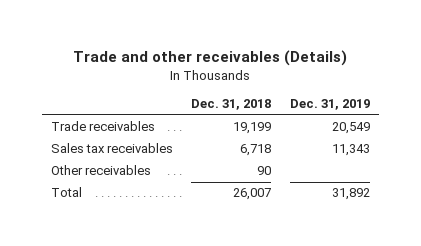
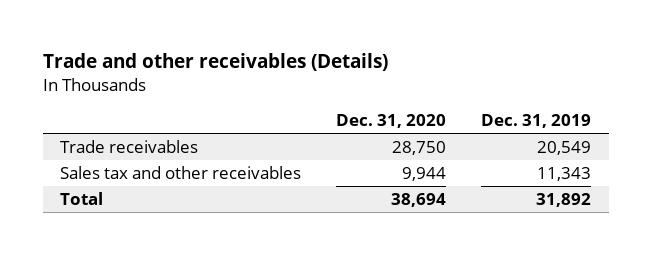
- | Dec. 31, 2018 | Dec. 31, 2019
+ | Dec. 31, 2020 | Dec. 31, 2019
- Sales tax receivables | 6,718 | 11,343
- Other receivables | 90 |
+ Sales tax and other receivables | 9,944 | 11,343

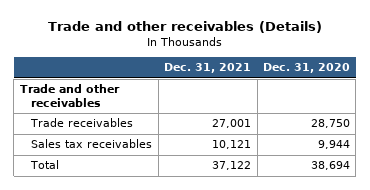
- | Dec. 31, 2020 | Dec. 31, 2019
+ | Dec. 31, 2021 | Dec. 31, 2020
+ Trade and other receivables
- Sales tax and other receivables | 9,944 | 11,343
+ Sales tax receivables | 10,121 | 9,944

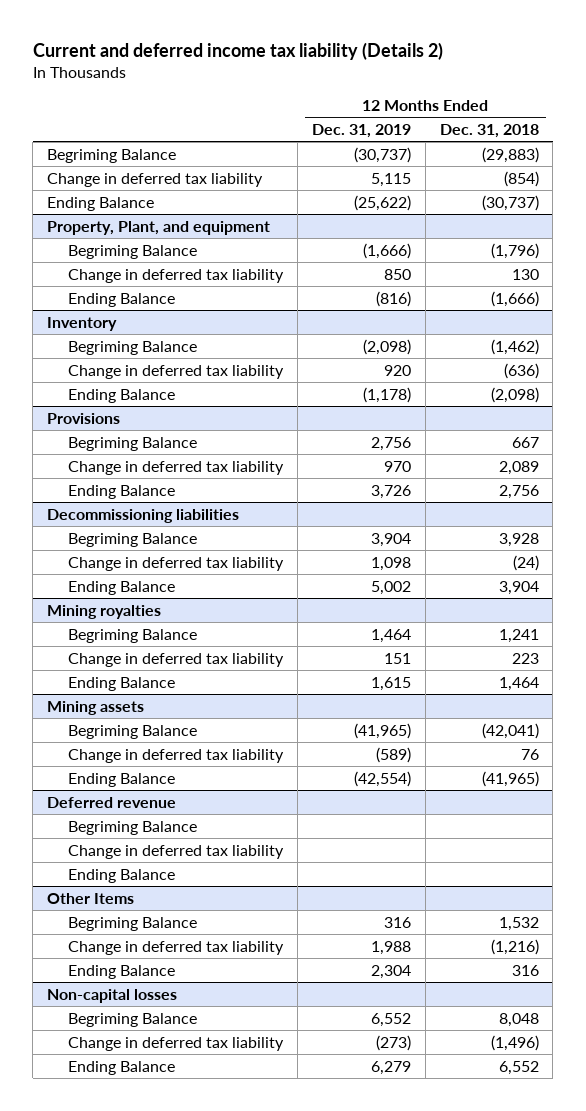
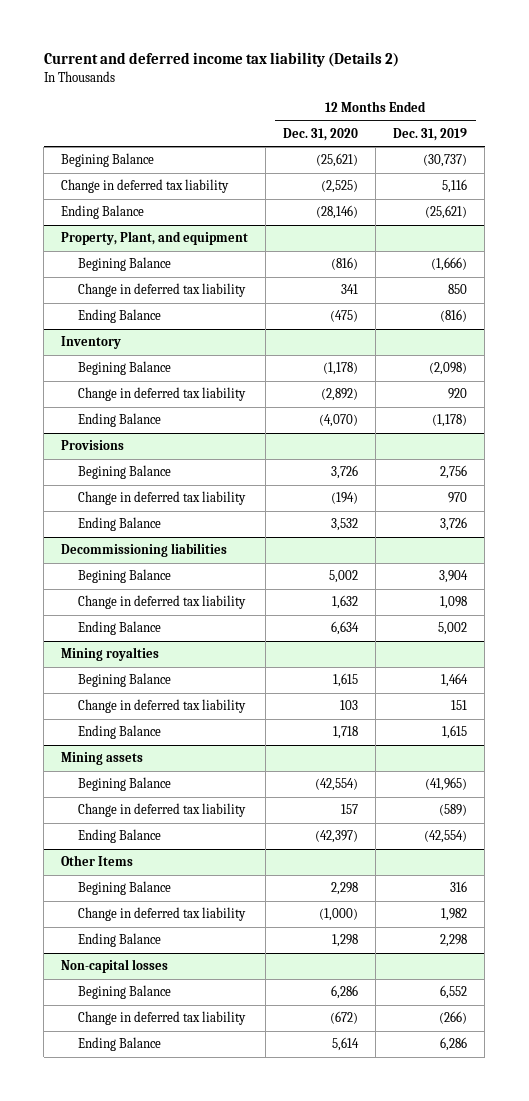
- | 12 Months Ended Dec. 31, 2019 | 12 Months Ended Dec. 31, 2018
+ | 12 Months Ended Dec. 31, 2020 | 12 Months Ended Dec. 31, 2019
- Begriming Balance | (30,737) | (29,883)
- Change in deferred tax liability | 5,115 | (854)
- Ending Balance | (25,622) | (30,737)
+ Begining Balance | (25,621) | (30,737)
+ Change in deferred tax liability | (2,525) | 5,116
+ Ending Balance | (28,146) | (25,621)
@ Property, Plant, and equipment
- Begriming Balance | (1,666) | (1,796)
+ Begining Balance | (816) | (1,666)
@ Inventory
- Begriming Balance | (2,098) | (1,462)
+ Begining Balance | (1,178) | (2,098)
@ Provisions
- Begriming Balance | 2,756 | 667
+ Begining Balance | 3,726 | 2,756
@ Decommissioning liabilities
- Begriming Balance | 3,904 | 3,928
+ Begining Balance | 5,002 | 3,904
@ Mining royalties
- Begriming Balance | 1,464 | 1,241
+ Begining Balance | 1,615 | 1,464
@ Mining assets
- Begriming Balance | (41,965) | (42,041)
+ Begining Balance | (42,554) | (41,965)
- Deferred revenue
- Begriming Balance
- Change in deferred tax liability
- Ending Balance
@ Other Items
- Begriming Balance | 316 | 1,532
- Change in deferred tax liability | 1,988 | (1,216)
- Ending Balance | 2,304 | 316
+ Begining Balance | 2,298 | 316
+ Change in deferred tax liability | (1,000) | 1,982
+ Ending Balance | 1,298 | 2,298
@ Non-capital losses
- Begriming Balance | 6,552 | 8,048
- Change in deferred tax liability | (273) | (1,496)
- Ending Balance | 6,279 | 6,552
+ Begining Balance | 6,286 | 6,552
+ Change in deferred tax liability | (672) | (266)
+ Ending Balance | 5,614 | 6,286

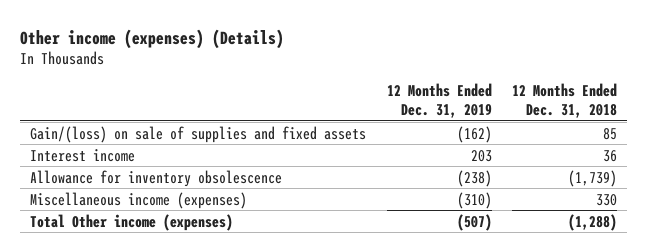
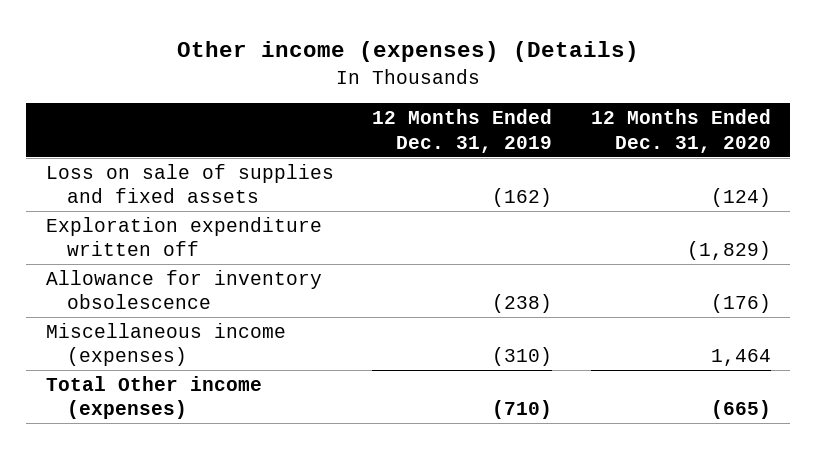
- | 12 Months Ended Dec. 31, 2019 | 12 Months Ended Dec. 31, 2018
+ | 12 Months Ended Dec. 31, 2019 | 12 Months Ended Dec. 31, 2020
- Gain/(loss) on sale of supplies and fixed assets | (162) | 85
- Interest income | 203 | 36
+ Loss on sale of supplies and fixed assets | (162) | (124)
+ Exploration expenditure written off | | (1,829)
- Total Other income (expenses) | (507) | (1,288)
+ Total Other income (expenses) | (710) | (665)

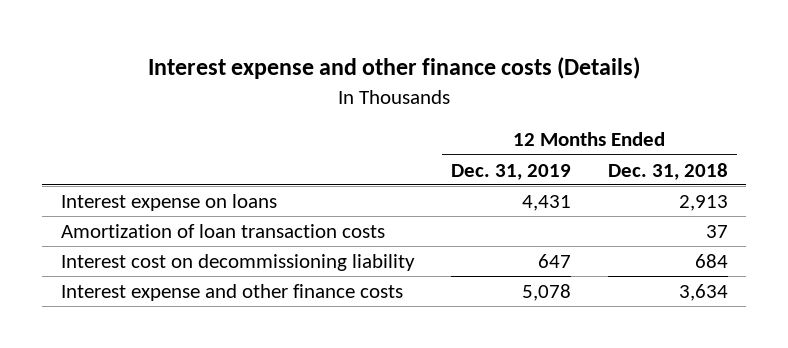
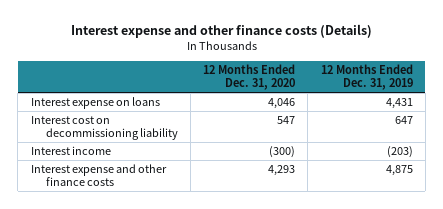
- | 12 Months Ended Dec. 31, 2019 | 12 Months Ended Dec. 31, 2018
+ | 12 Months Ended Dec. 31, 2020 | 12 Months Ended Dec. 31, 2019
- Amortization of loan transaction costs | | 37
- Interest expense and other finance costs | 5,078 | 3,634
+ Interest income | (300) | (203)
+ Interest expense and other finance costs | 4,293 | 4,875

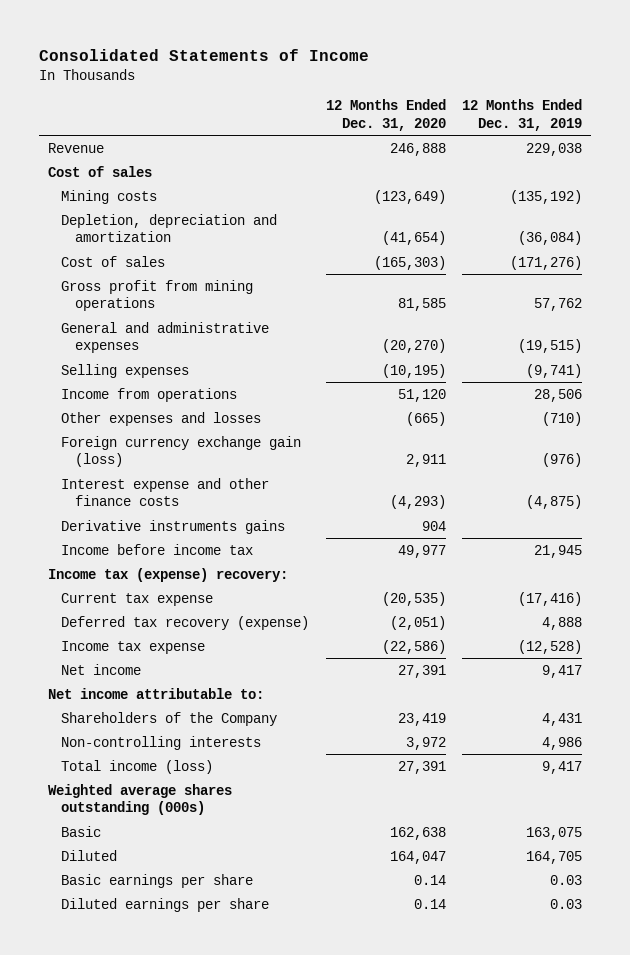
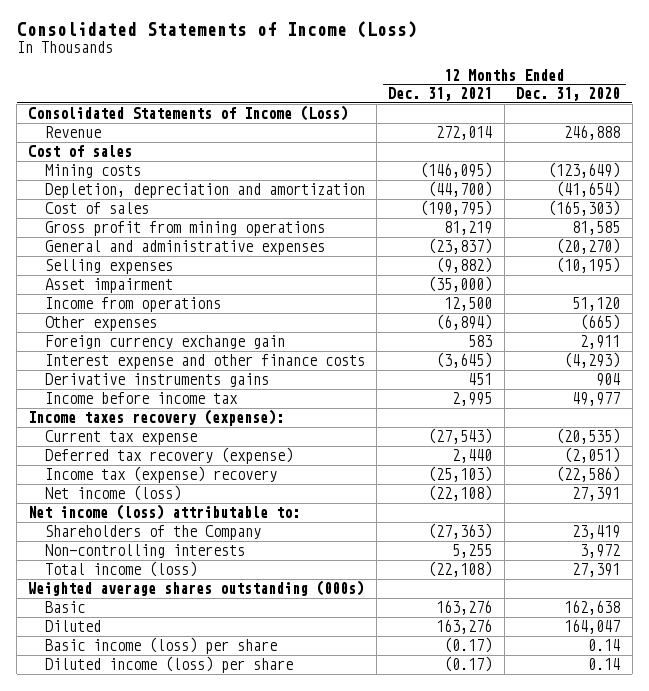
- Consolidated Statements of Income
+ Consolidated Statements of Income (Loss)
- | 12 Months Ended Dec. 31, 2020 | 12 Months Ended Dec. 31, 2019
+ | 12 Months Ended Dec. 31, 2021 | 12 Months Ended Dec. 31, 2020
+ Consolidated Statements of Income (Loss)
+ Asset impairment | (35,000) |
- Other expenses and losses | (665) | (710)
- Foreign currency exchange gain (loss) | 2,911 | (976)
+ Other expenses | (6,894) | (665)
+ Foreign currency exchange gain | 583 | 2,911
- Income tax (expense) recovery:
+ Income taxes recovery (expense):
- Income tax expense | (22,586) | (12,528)
- Net income | 27,391 | 9,417
- Net income attributable to:
+ Income tax (expense) recovery | (25,103) | (22,586)
+ Net income (loss) | (22,108) | 27,391
+ Net income (loss) attributable to:
- Basic earnings per share | 0.14 | 0.03
- Diluted earnings per share | 0.14 | 0.03
+ Basic income (loss) per share | (0.17) | 0.14
+ Diluted income (loss) per share | (0.17) | 0.14

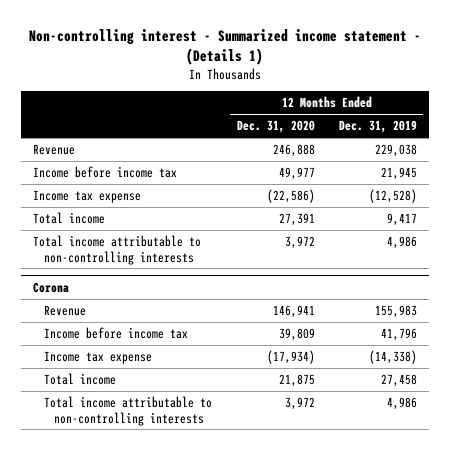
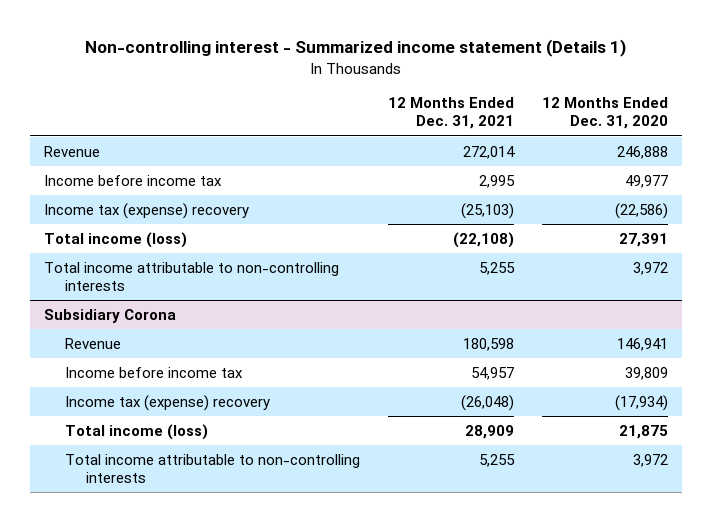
- Non-controlling interest - Summarized income statement - (Details 1)
+ Non-controlling interest - Summarized income statement (Details 1)
- | 12 Months Ended Dec. 31, 2020 | 12 Months Ended Dec. 31, 2019
+ | 12 Months Ended Dec. 31, 2021 | 12 Months Ended Dec. 31, 2020
- Income tax expense | (22,586) | (12,528)
- Total income | 27,391 | 9,417
+ Income tax (expense) recovery | (25,103) | (22,586)
+ Total income (loss) | (22,108) | 27,391
- Corona
+ Subsidiary Corona
- Income tax expense | (17,934) | (14,338)
- Total income | 21,875 | 27,458
+ Income tax (expense) recovery | (26,048) | (17,934)
+ Total income (loss) | 28,909 | 21,875

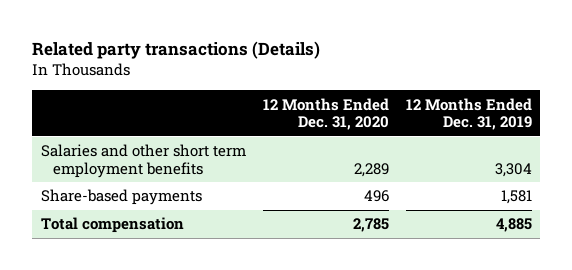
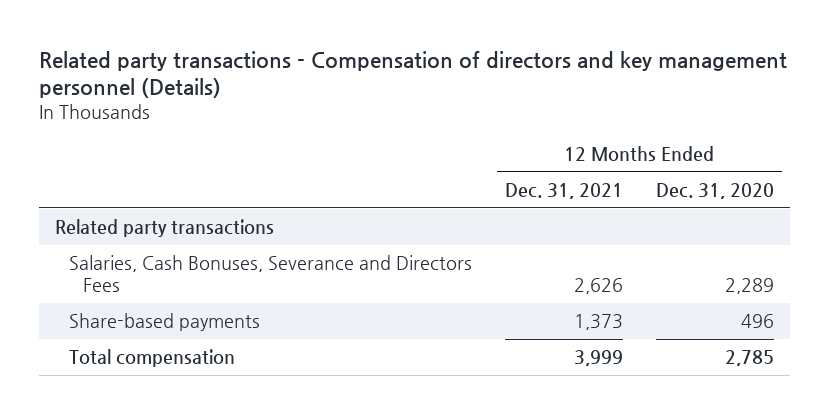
- Related party transactions (Details)
+ Related party transactions - Compensation of directors and key management personnel (Details)
- | 12 Months Ended Dec. 31, 2020 | 12 Months Ended Dec. 31, 2019
+ | 12 Months Ended Dec. 31, 2021 | 12 Months Ended Dec. 31, 2020
- Salaries and other short term employment benefits | 2,289 | 3,304
+ Related party transactions
+ Salaries, Cash Bonuses, Severance and Directors Fees | 2,626 | 2,289

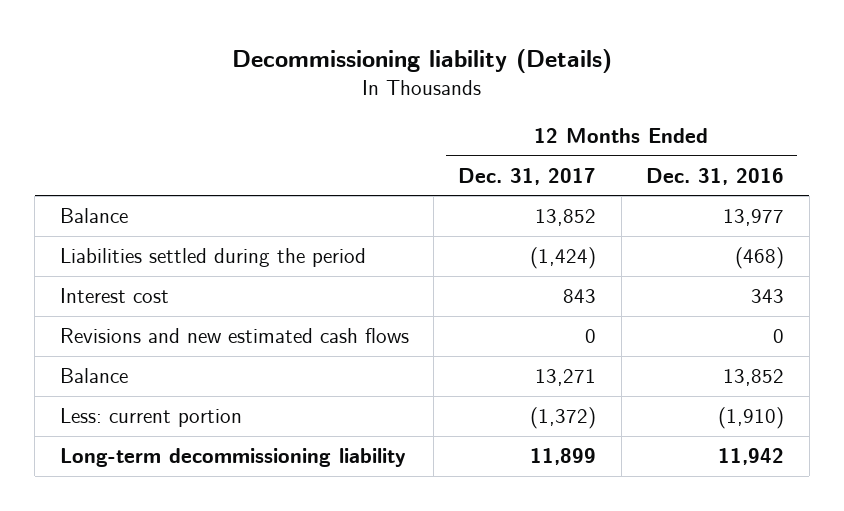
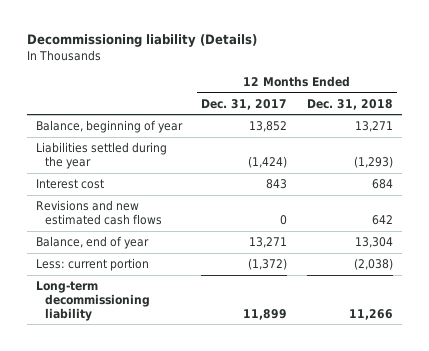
- | 12 Months Ended Dec. 31, 2017 | 12 Months Ended Dec. 31, 2016
+ | 12 Months Ended Dec. 31, 2017 | 12 Months Ended Dec. 31, 2018
- Balance | 13,852 | 13,977
- Liabilities settled during the period | (1,424) | (468)
+ Balance, beginning of year | 13,852 | 13,271
+ Liabilities settled during the year | (1,424) | (1,293)
- Balance | 13,271 | 13,852
+ Balance, end of year | 13,271 | 13,304

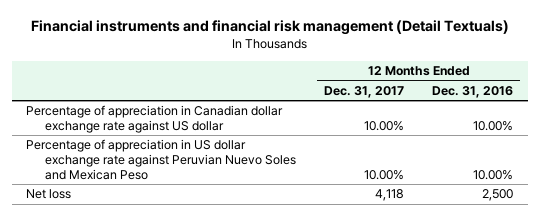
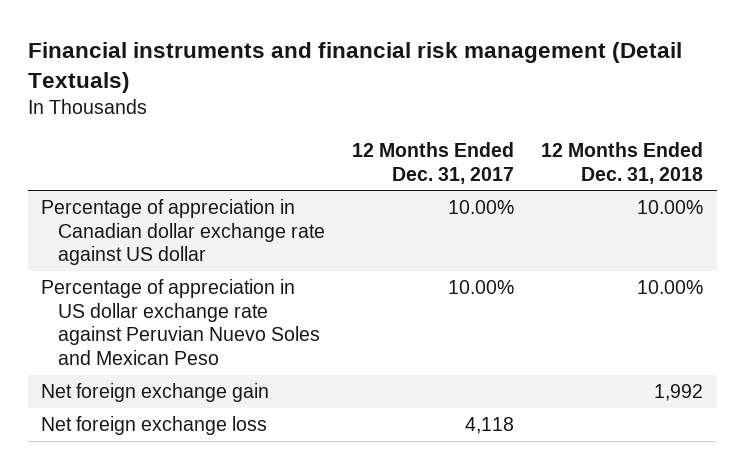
- | 12 Months Ended Dec. 31, 2017 | 12 Months Ended Dec. 31, 2016
+ | 12 Months Ended Dec. 31, 2017 | 12 Months Ended Dec. 31, 2018
- Net loss | 4,118 | 2,500
+ Net foreign exchange gain | | 1,992
+ Net foreign exchange loss | 4,118 |

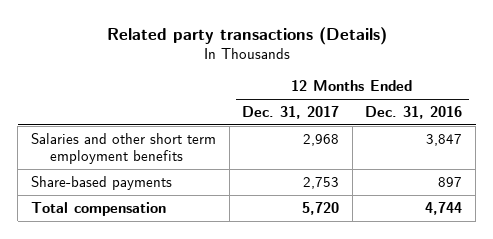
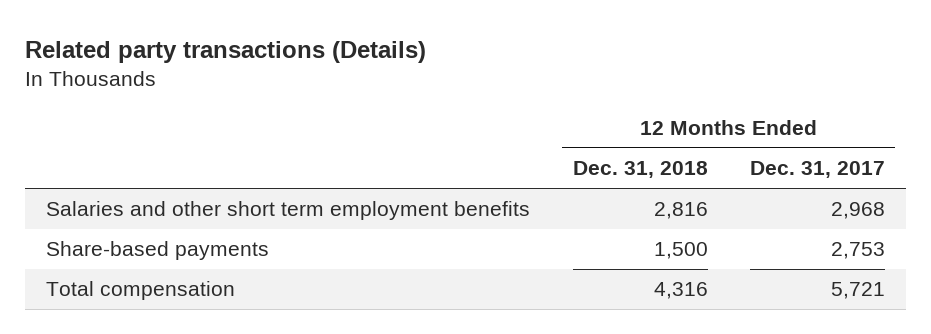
- | 12 Months Ended Dec. 31, 2017 | 12 Months Ended Dec. 31, 2016
+ | 12 Months Ended Dec. 31, 2018 | 12 Months Ended Dec. 31, 2017
- Total compensation | 5,720 | 4,744
+ Total compensation | 4,316 | 5,721

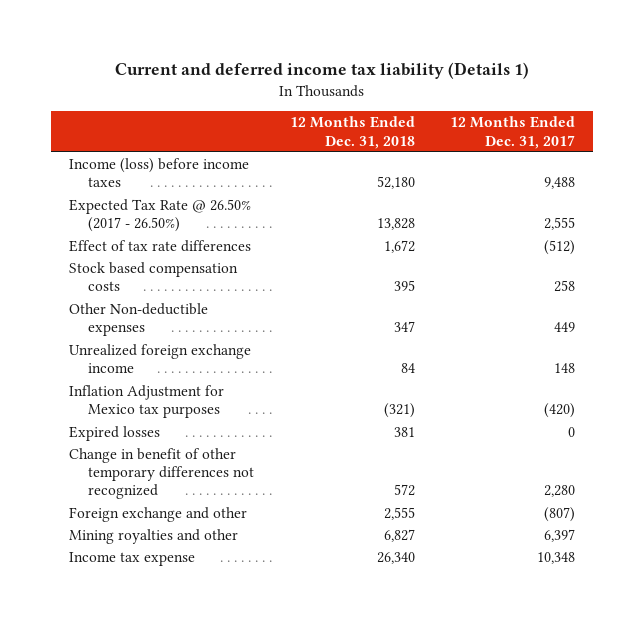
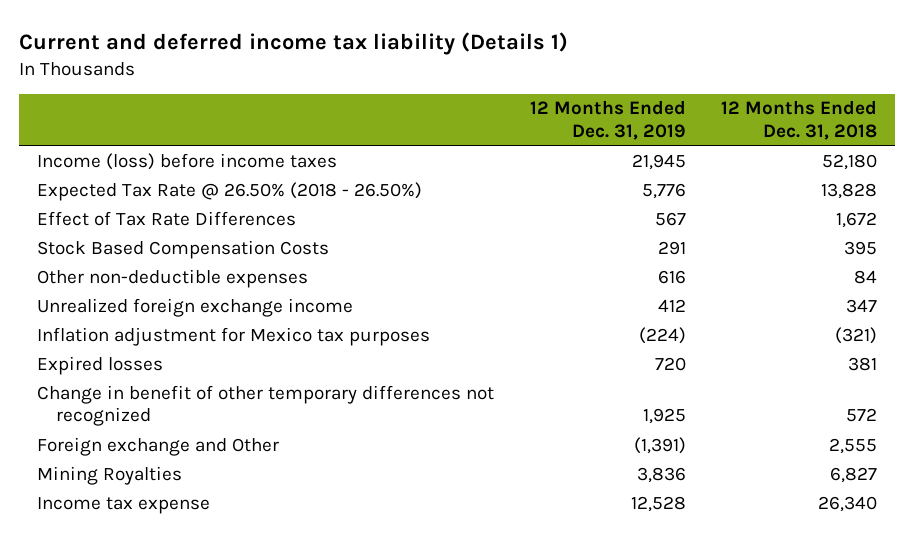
- | 12 Months Ended Dec. 31, 2018 | 12 Months Ended Dec. 31, 2017
+ | 12 Months Ended Dec. 31, 2019 | 12 Months Ended Dec. 31, 2018
- Expected Tax Rate @ 26.50% (2017 - 26.50%) | 13,828 | 2,555
- Effect of tax rate differences | 1,672 | (512)
- Stock based compensation costs | 395 | 258
- Other Non-deductible expenses | 347 | 449
- Unrealized foreign exchange income | 84 | 148
- Inflation Adjustment for Mexico tax purposes | (321) | (420)
+ Expected Tax Rate @ 26.50% (2018 - 26.50%) | 5,776 | 13,828
+ Effect of Tax Rate Differences | 567 | 1,672
+ Stock Based Compensation Costs | 291 | 395
+ Other non-deductible expenses | 616 | 84
+ Unrealized foreign exchange income | 412 | 347
+ Inflation adjustment for Mexico tax purposes | (224) | (321)
- Foreign exchange and other | 2,555 | (807)
- Mining royalties and other | 6,827 | 6,397
+ Foreign exchange and Other | (1,391) | 2,555
+ Mining Royalties | 3,836 | 6,827

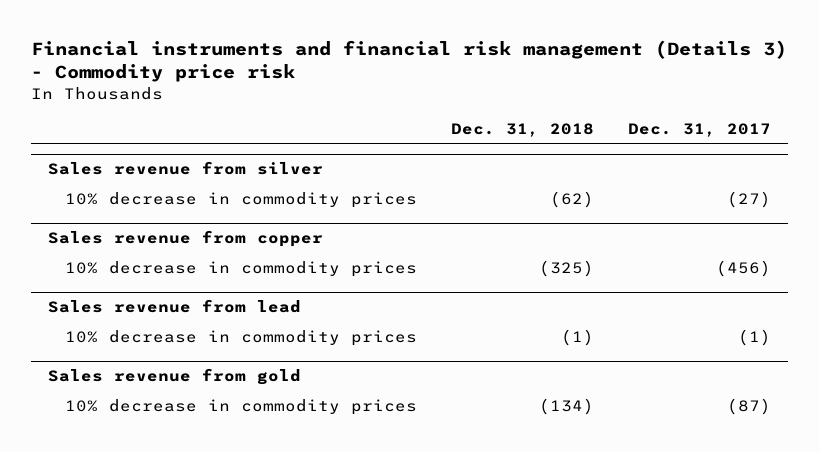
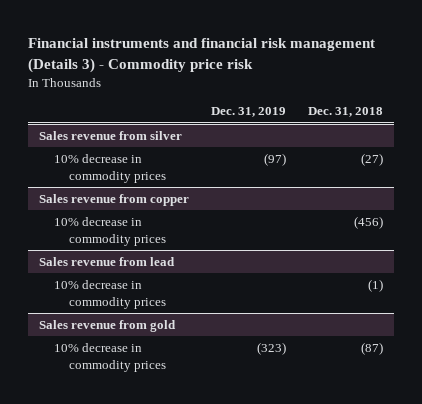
- | Dec. 31, 2018 | Dec. 31, 2017
+ | Dec. 31, 2019 | Dec. 31, 2018
@ Sales revenue from silver
- 10% decrease in commodity prices | (62) | (27)
+ 10% decrease in commodity prices | (97) | (27)
@ Sales revenue from copper
- 10% decrease in commodity prices | (325) | (456)
+ 10% decrease in commodity prices | | (456)
@ Sales revenue from gold
- 10% decrease in commodity prices | (134) | (87)
+ 10% decrease in commodity prices | (323) | (87)

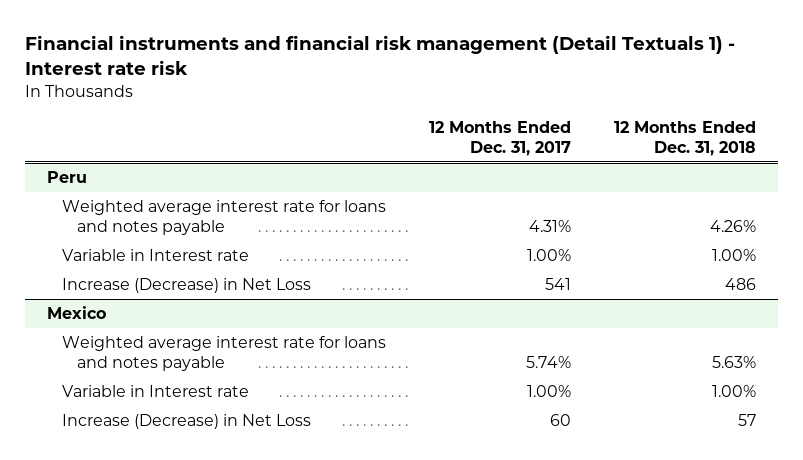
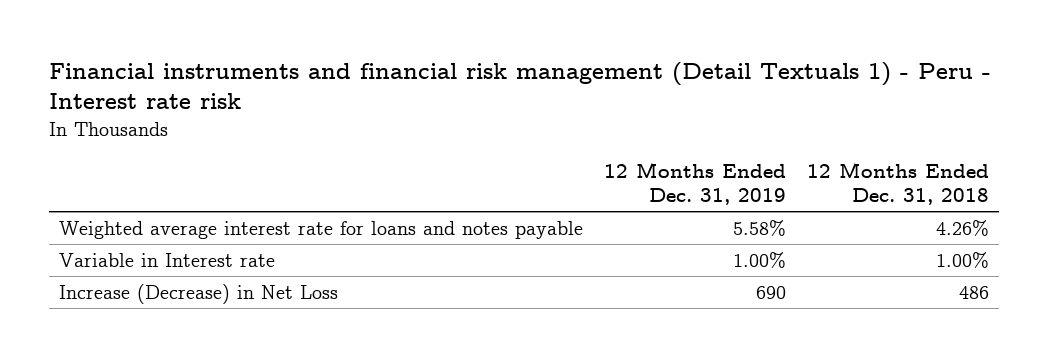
- Financial instruments and financial risk management (Detail Textuals 1) - Interest rate risk
+ Financial instruments and financial risk management (Detail Textuals 1) - Peru - Interest rate risk
- | 12 Months Ended Dec. 31, 2017 | 12 Months Ended Dec. 31, 2018
+ | 12 Months Ended Dec. 31, 2019 | 12 Months Ended Dec. 31, 2018
- Peru
- Mexico
- Weighted average interest rate for loans and notes payable | 5.74% | 5.63%
- Variable in Interest rate | 1.00% | 1.00%
- Increase (Decrease) in Net Loss | 60 | 57

